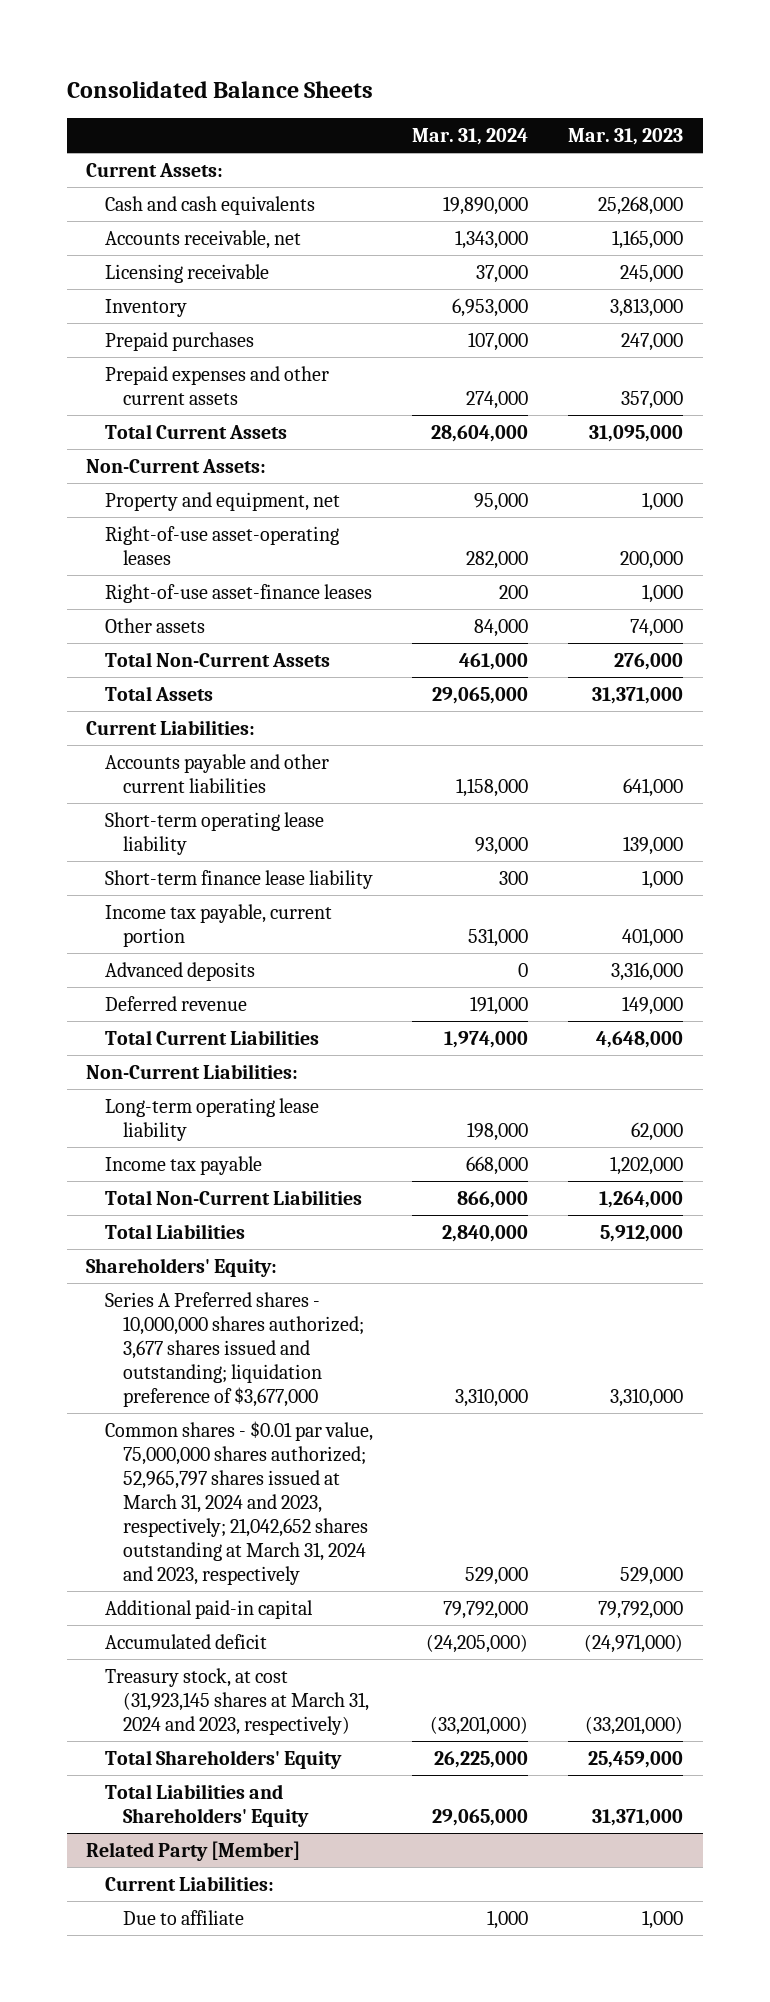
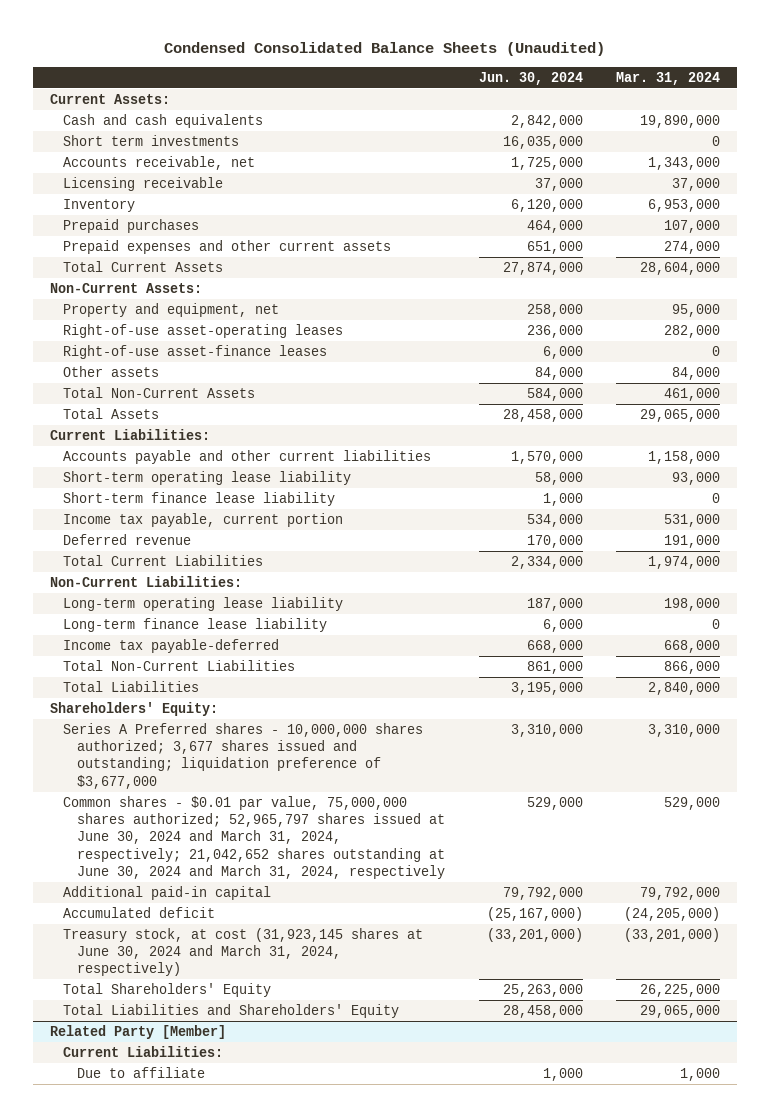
- Consolidated Balance Sheets
+ Condensed Consolidated Balance Sheets (Unaudited)
- | Mar. 31, 2024 | Mar. 31, 2023
+ | Jun. 30, 2024 | Mar. 31, 2024
+ Short term investments | 16,035,000 | 0
- Right-of-use asset-finance leases | 200 | 1,000
+ Right-of-use asset-finance leases | 6,000 | 0
- Short-term finance lease liability | 300 | 1,000
+ Short-term finance lease liability | 1,000 | 0
- Advanced deposits | 0 | 3,316,000
- Income tax payable | 668,000 | 1,202,000
+ Long-term finance lease liability | 6,000 | 0
+ Income tax payable-deferred | 668,000 | 668,000
- Common shares - $0.01 par value, 75,000,000 shares authorized; 52,965,797 shares issued at March 31, 2024 and 2023, respectively; 21,042,652 shares outstanding at March 31, 2024 and 2023, respectively | 529,000 | 529,000
+ Common shares - $0.01 par value, 75,000,000 shares authorized; 52,965,797 shares issued at June 30, 2024 and March 31, 2024, respectively; 21,042,652 shares outstanding at June 30, 2024 and March 31, 2024, respectively | 529,000 | 529,000
- Treasury stock, at cost (31,923,145 shares at March 31, 2024 and 2023, respectively) | (33,201,000) | (33,201,000)
+ Treasury stock, at cost (31,923,145 shares at June 30, 2024 and March 31, 2024, respectively) | (33,201,000) | (33,201,000)

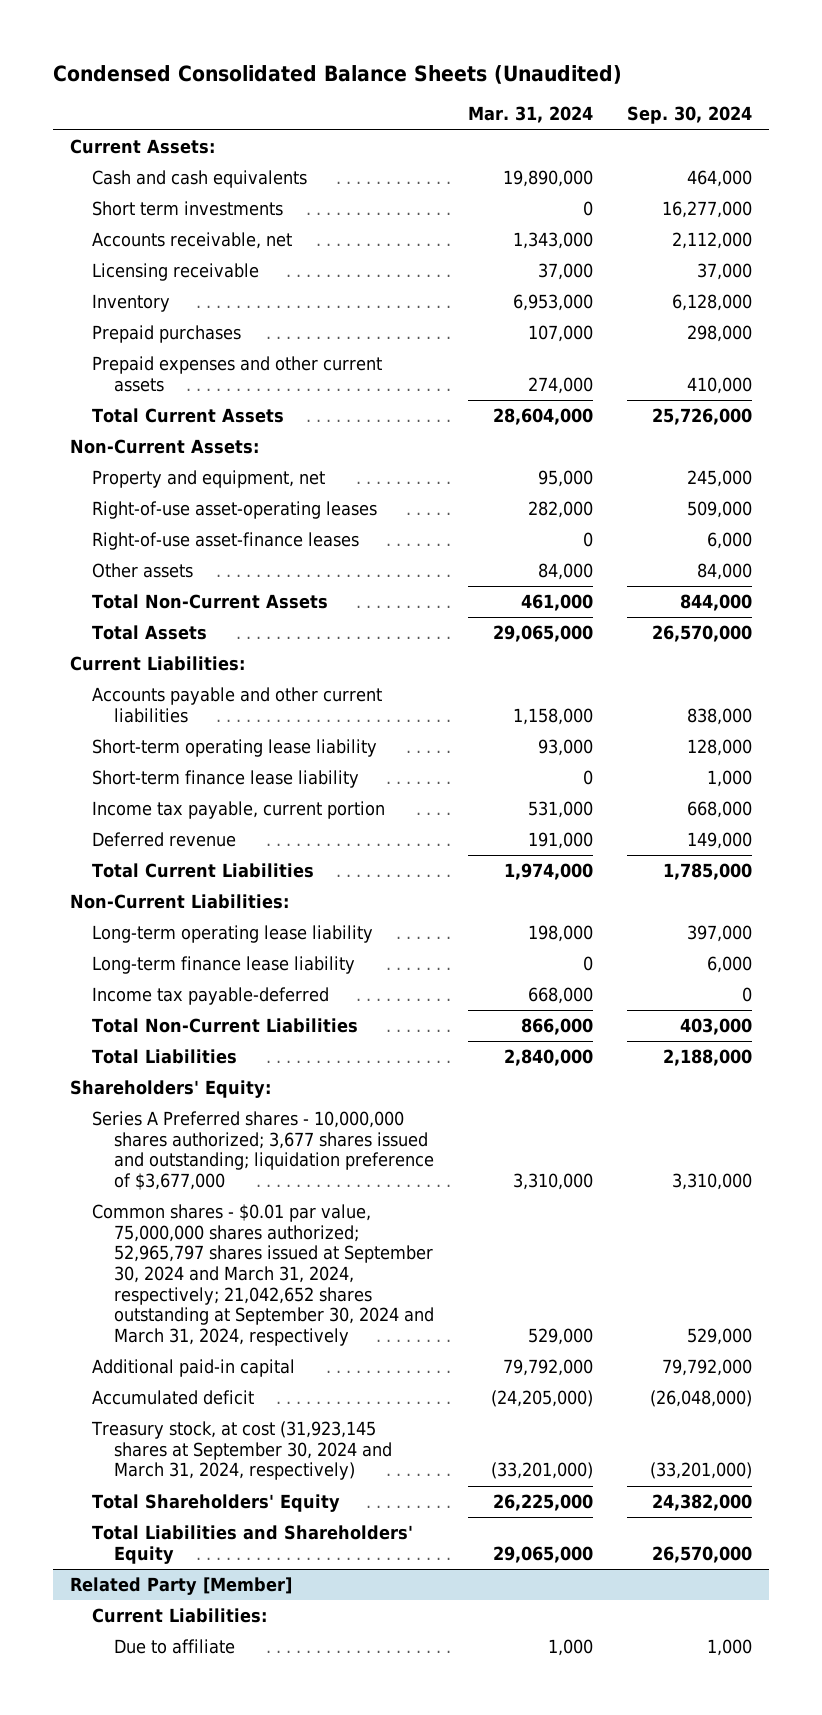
- | Jun. 30, 2024 | Mar. 31, 2024
+ | Mar. 31, 2024 | Sep. 30, 2024
- Common shares - $0.01 par value, 75,000,000 shares authorized; 52,965,797 shares issued at June 30, 2024 and March 31, 2024, respectively; 21,042,652 shares outstanding at June 30, 2024 and March 31, 2024, respectively | 529,000 | 529,000
+ Common shares - $0.01 par value, 75,000,000 shares authorized; 52,965,797 shares issued at September 30, 2024 and March 31, 2024, respectively; 21,042,652 shares outstanding at September 30, 2024 and March 31, 2024, respectively | 529,000 | 529,000
- Treasury stock, at cost (31,923,145 shares at June 30, 2024 and March 31, 2024, respectively) | (33,201,000) | (33,201,000)
+ Treasury stock, at cost (31,923,145 shares at September 30, 2024 and March 31, 2024, respectively) | (33,201,000) | (33,201,000)

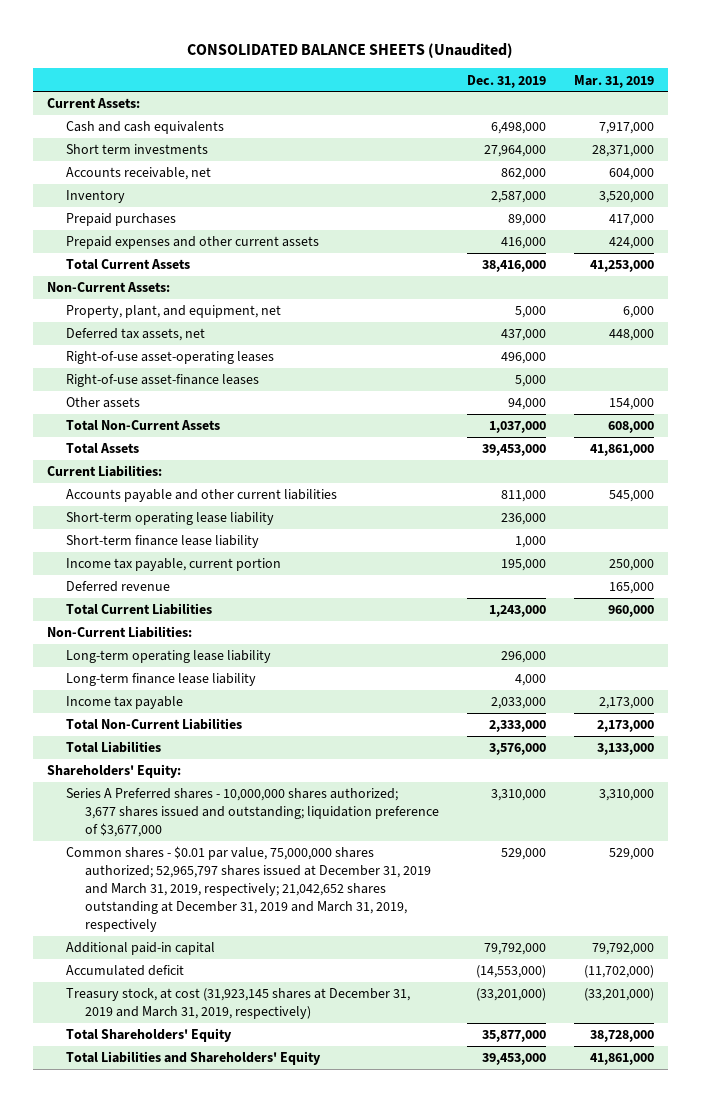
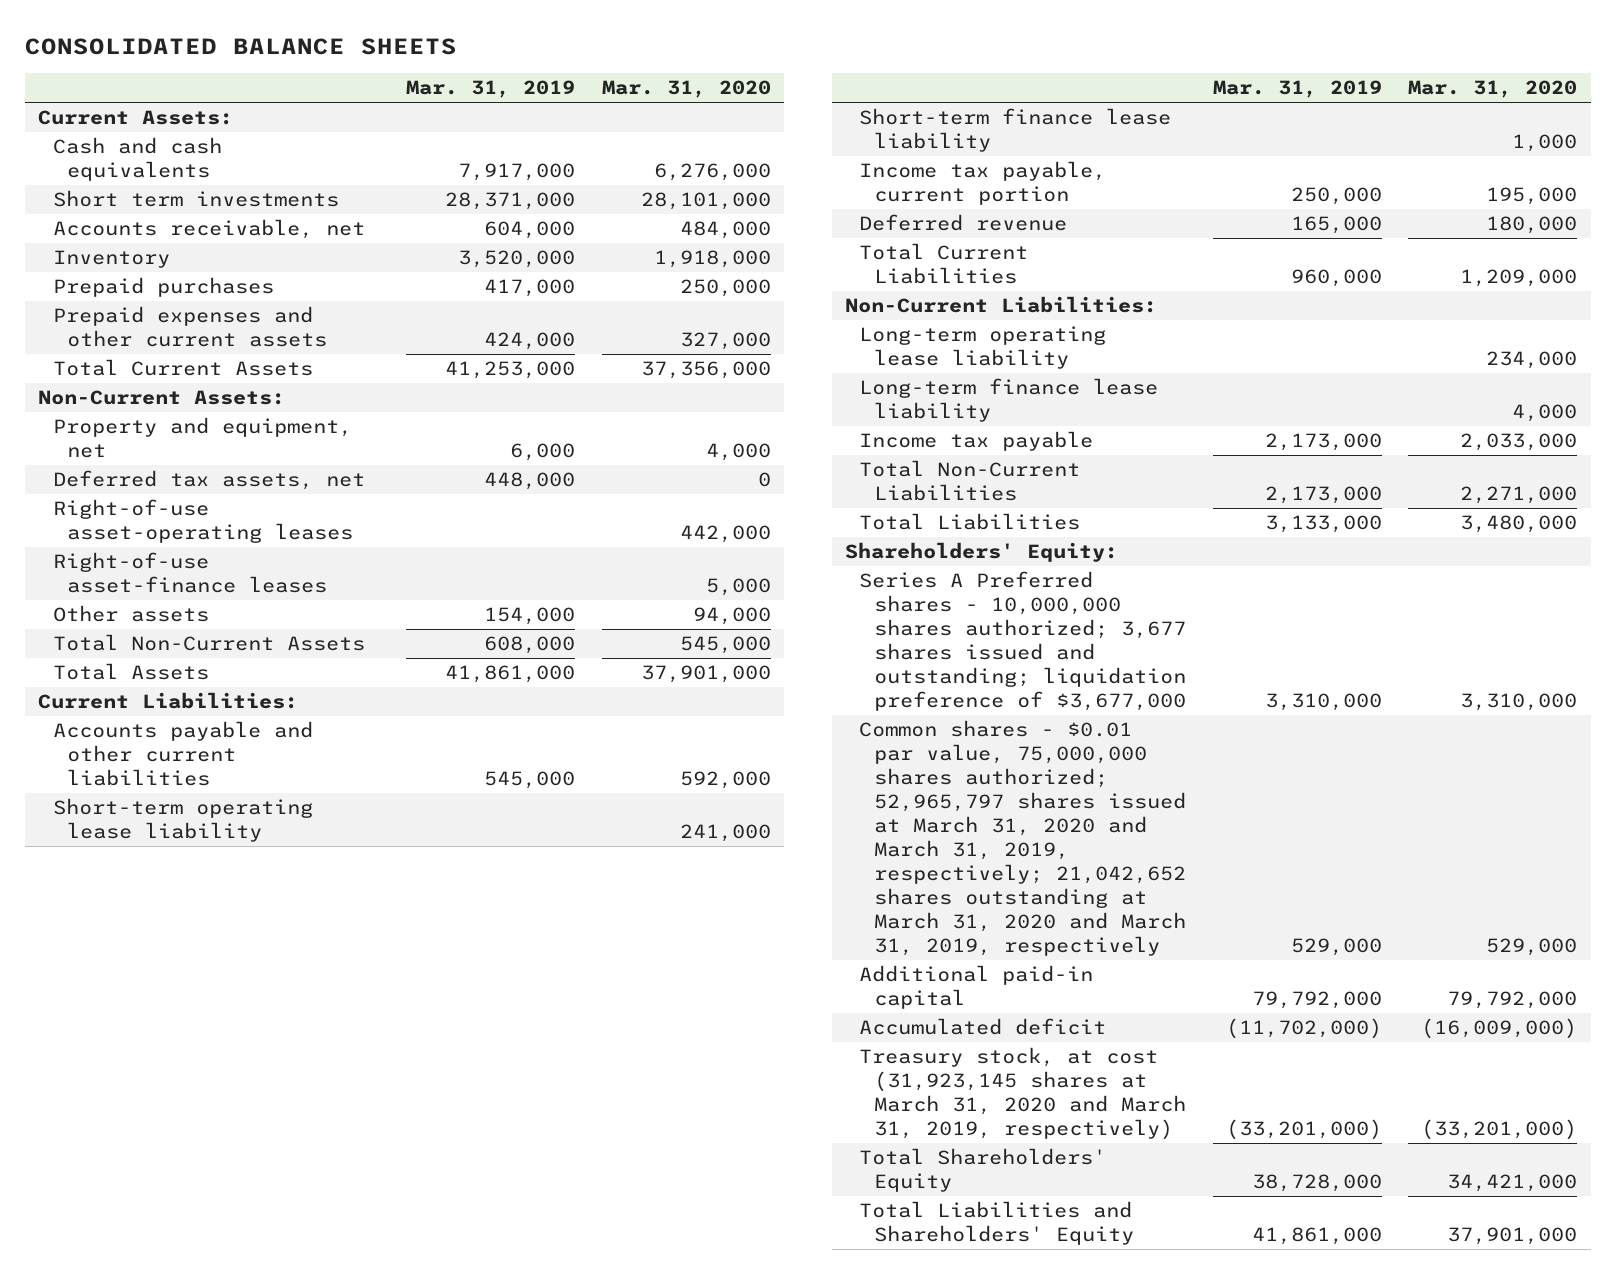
- CONSOLIDATED BALANCE SHEETS (Unaudited)
+ CONSOLIDATED BALANCE SHEETS
- | Dec. 31, 2019 | Mar. 31, 2019
+ | Mar. 31, 2019 | Mar. 31, 2020
- Property, plant, and equipment, net | 5,000 | 6,000
+ Property and equipment, net | 6,000 | 4,000
- Common shares - $0.01 par value, 75,000,000 shares authorized; 52,965,797 shares issued at December 31, 2019 and March 31, 2019, respectively; 21,042,652 shares outstanding at December 31, 2019 and March 31, 2019, respectively | 529,000 | 529,000
+ Common shares - $0.01 par value, 75,000,000 shares authorized; 52,965,797 shares issued at March 31, 2020 and March 31, 2019, respectively; 21,042,652 shares outstanding at March 31, 2020 and March 31, 2019, respectively | 529,000 | 529,000
- Treasury stock, at cost (31,923,145 shares at December 31, 2019 and March 31, 2019, respectively) | (33,201,000) | (33,201,000)
+ Treasury stock, at cost (31,923,145 shares at March 31, 2020 and March 31, 2019, respectively) | (33,201,000) | (33,201,000)

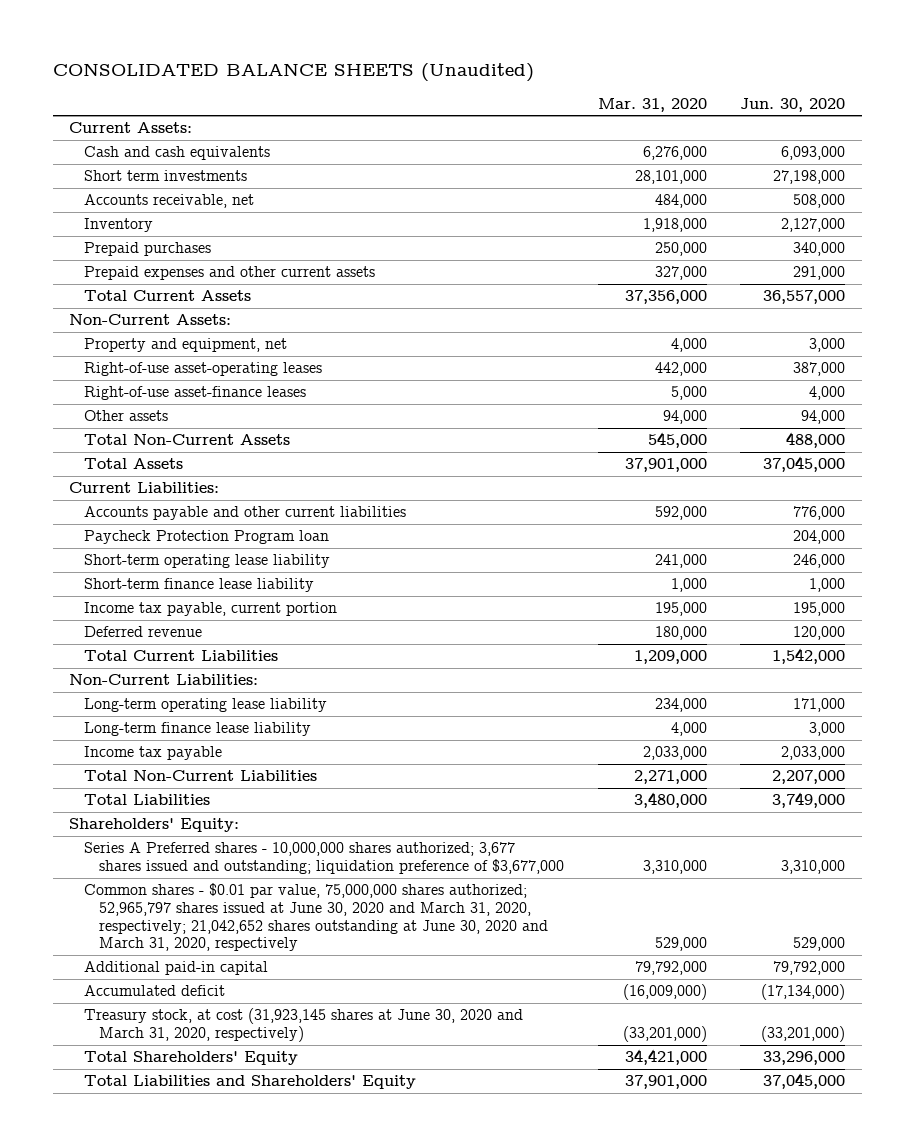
- CONSOLIDATED BALANCE SHEETS
+ CONSOLIDATED BALANCE SHEETS (Unaudited)
- | Mar. 31, 2019 | Mar. 31, 2020
+ | Mar. 31, 2020 | Jun. 30, 2020
- Deferred tax assets, net | 448,000 | 0
+ Paycheck Protection Program loan | | 204,000
- Common shares - $0.01 par value, 75,000,000 shares authorized; 52,965,797 shares issued at March 31, 2020 and March 31, 2019, respectively; 21,042,652 shares outstanding at March 31, 2020 and March 31, 2019, respectively | 529,000 | 529,000
+ Common shares - $0.01 par value, 75,000,000 shares authorized; 52,965,797 shares issued at June 30, 2020 and March 31, 2020, respectively; 21,042,652 shares outstanding at June 30, 2020 and March 31, 2020, respectively | 529,000 | 529,000
- Treasury stock, at cost (31,923,145 shares at March 31, 2020 and March 31, 2019, respectively) | (33,201,000) | (33,201,000)
+ Treasury stock, at cost (31,923,145 shares at June 30, 2020 and March 31, 2020, respectively) | (33,201,000) | (33,201,000)

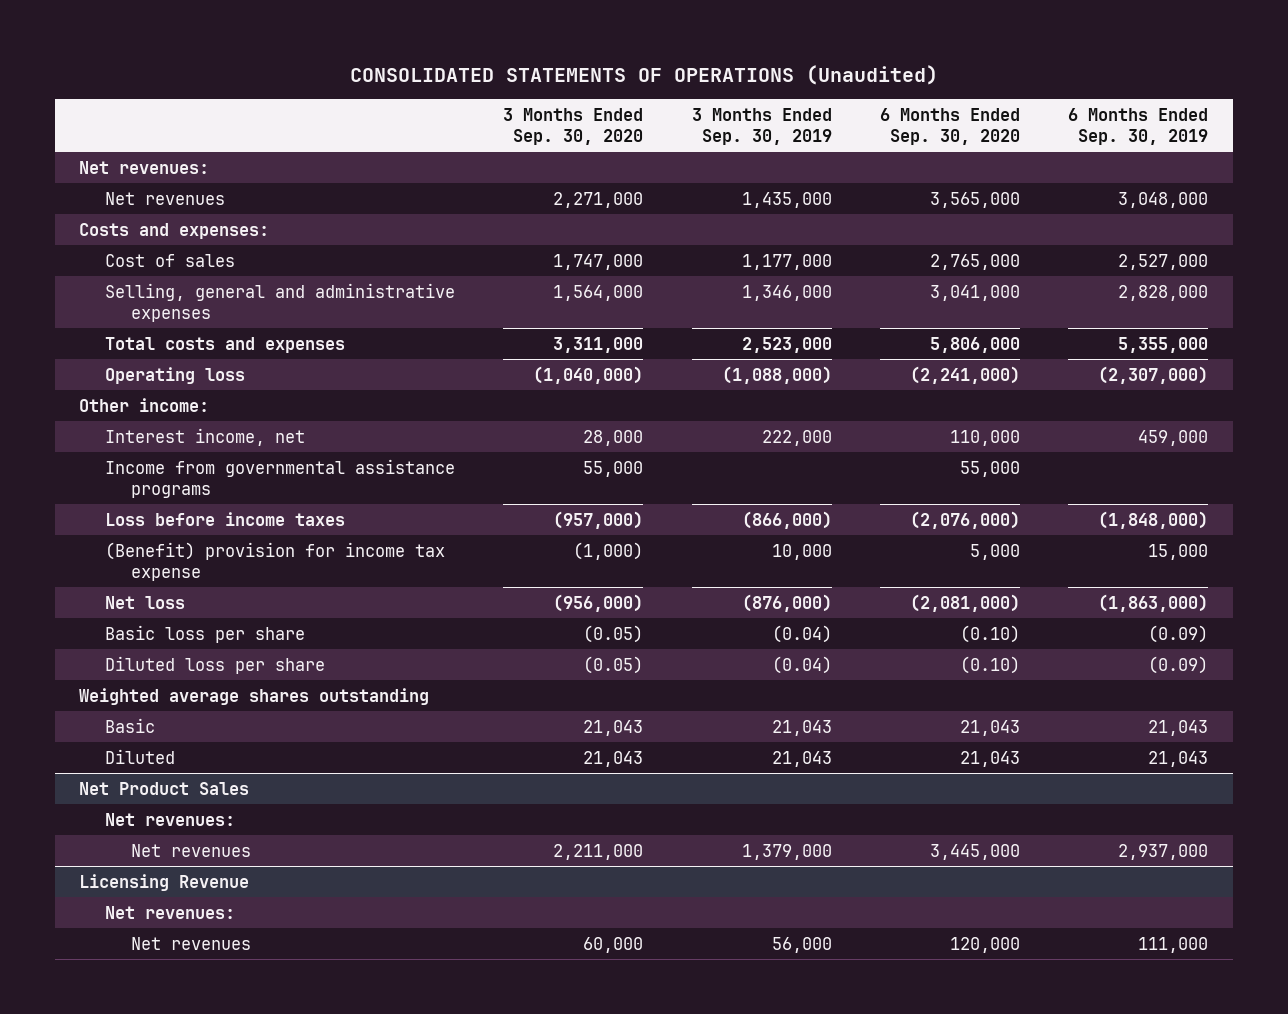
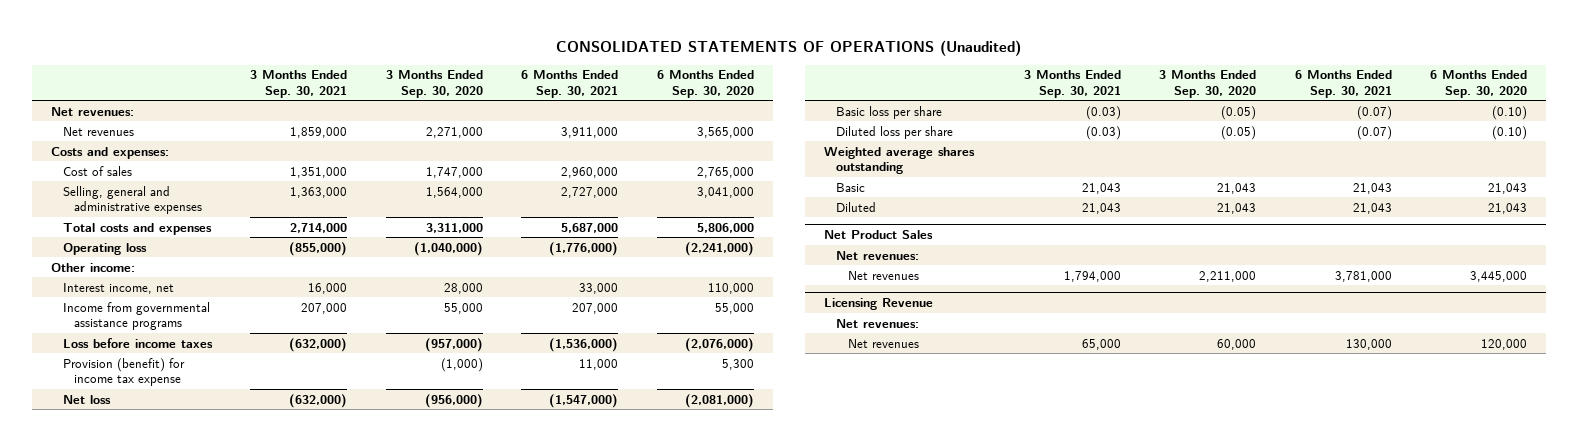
- | 3 Months Ended Sep. 30, 2020 | 3 Months Ended Sep. 30, 2019 | 6 Months Ended Sep. 30, 2020 | 6 Months Ended Sep. 30, 2019
+ | 3 Months Ended Sep. 30, 2021 | 3 Months Ended Sep. 30, 2020 | 6 Months Ended Sep. 30, 2021 | 6 Months Ended Sep. 30, 2020
- (Benefit) provision for income tax expense | (1,000) | 10,000 | 5,000 | 15,000
+ Provision (benefit) for income tax expense | | (1,000) | 11,000 | 5,300

